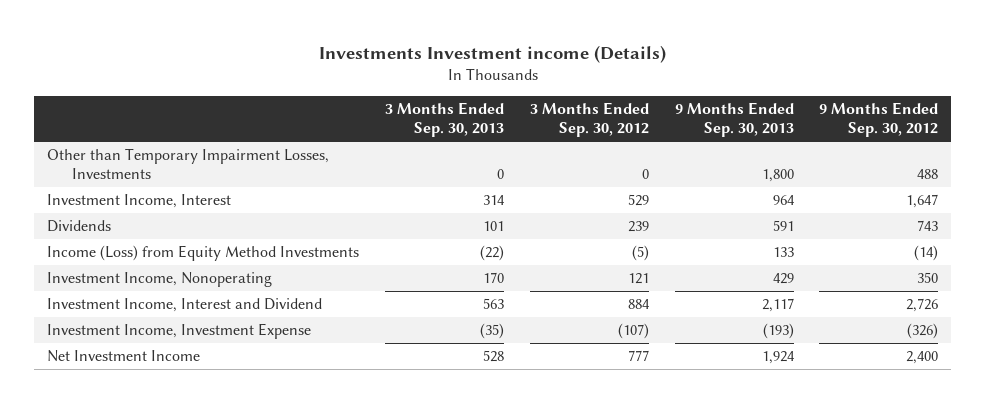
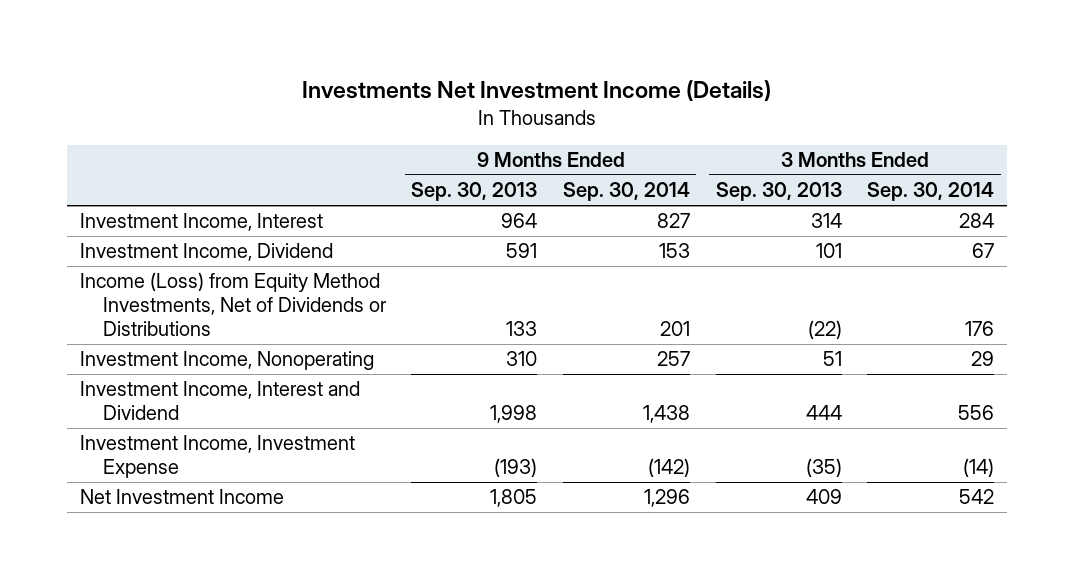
- Investments Investment income (Details)
+ Investments Net Investment Income (Details)
- | 3 Months Ended Sep. 30, 2013 | 3 Months Ended Sep. 30, 2012 | 9 Months Ended Sep. 30, 2013 | 9 Months Ended Sep. 30, 2012
+ | 9 Months Ended Sep. 30, 2013 | 9 Months Ended Sep. 30, 2014 | 3 Months Ended Sep. 30, 2013 | 3 Months Ended Sep. 30, 2014
- Other than Temporary Impairment Losses, Investments | 0 | 0 | 1,800 | 488
- Dividends | 101 | 239 | 591 | 743
- Income (Loss) from Equity Method Investments | (22) | (5) | 133 | (14)
- Investment Income, Nonoperating | 170 | 121 | 429 | 350
- Investment Income, Interest and Dividend | 563 | 884 | 2,117 | 2,726
+ Investment Income, Dividend | 591 | 153 | 101 | 67
+ Income (Loss) from Equity Method Investments, Net of Dividends or Distributions | 133 | 201 | (22) | 176
+ Investment Income, Nonoperating | 310 | 257 | 51 | 29
+ Investment Income, Interest and Dividend | 1,998 | 1,438 | 444 | 556
- Net Investment Income | 528 | 777 | 1,924 | 2,400
+ Net Investment Income | 1,805 | 1,296 | 409 | 542

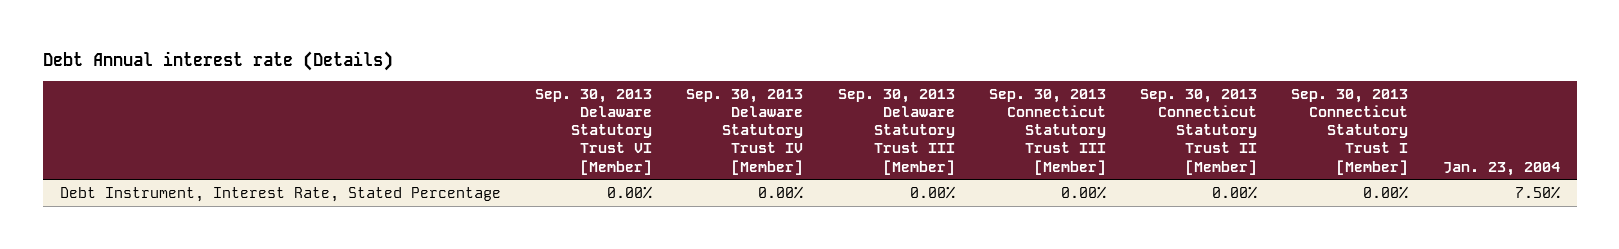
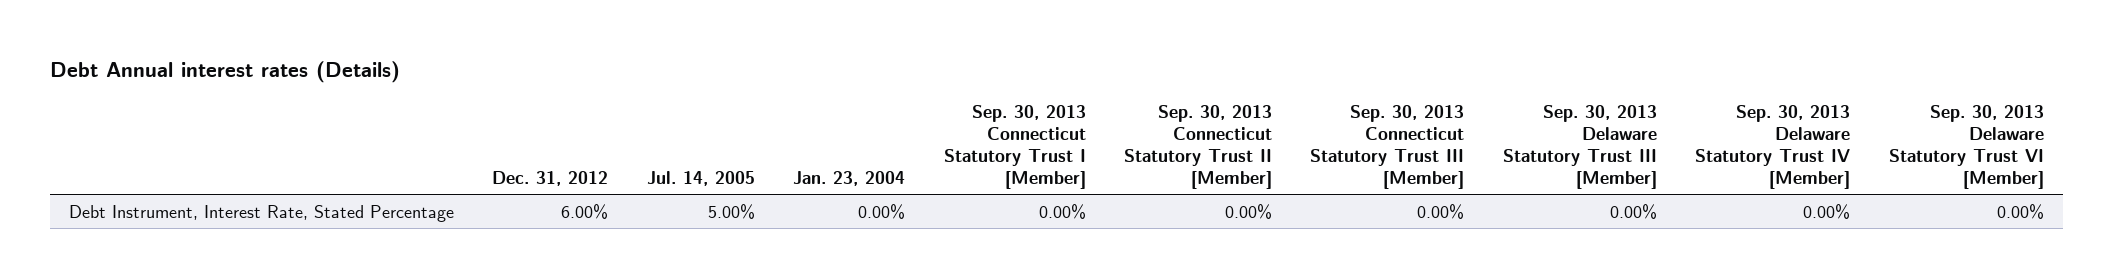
- Debt Annual interest rate (Details)
+ Debt Annual interest rates (Details)
- | Sep. 30, 2013 Delaware Statutory Trust VI [Member] | Sep. 30, 2013 Delaware Statutory Trust IV [Member] | Sep. 30, 2013 Delaware Statutory Trust III [Member] | Sep. 30, 2013 Connecticut Statutory Trust III [Member] | Sep. 30, 2013 Connecticut Statutory Trust II [Member] | Sep. 30, 2013 Connecticut Statutory Trust I [Member] | Jan. 23, 2004
+ | Dec. 31, 2012 | Jul. 14, 2005 | Jan. 23, 2004 | Sep. 30, 2013 Connecticut Statutory Trust I [Member] | Sep. 30, 2013 Connecticut Statutory Trust II [Member] | Sep. 30, 2013 Connecticut Statutory Trust III [Member] | Sep. 30, 2013 Delaware Statutory Trust III [Member] | Sep. 30, 2013 Delaware Statutory Trust IV [Member] | Sep. 30, 2013 Delaware Statutory Trust VI [Member]
- Debt Instrument, Interest Rate, Stated Percentage | 0.00% | 0.00% | 0.00% | 0.00% | 0.00% | 0.00% | 7.50%
+ Debt Instrument, Interest Rate, Stated Percentage | 6.00% | 5.00% | 0.00% | 0.00% | 0.00% | 0.00% | 0.00% | 0.00% | 0.00%

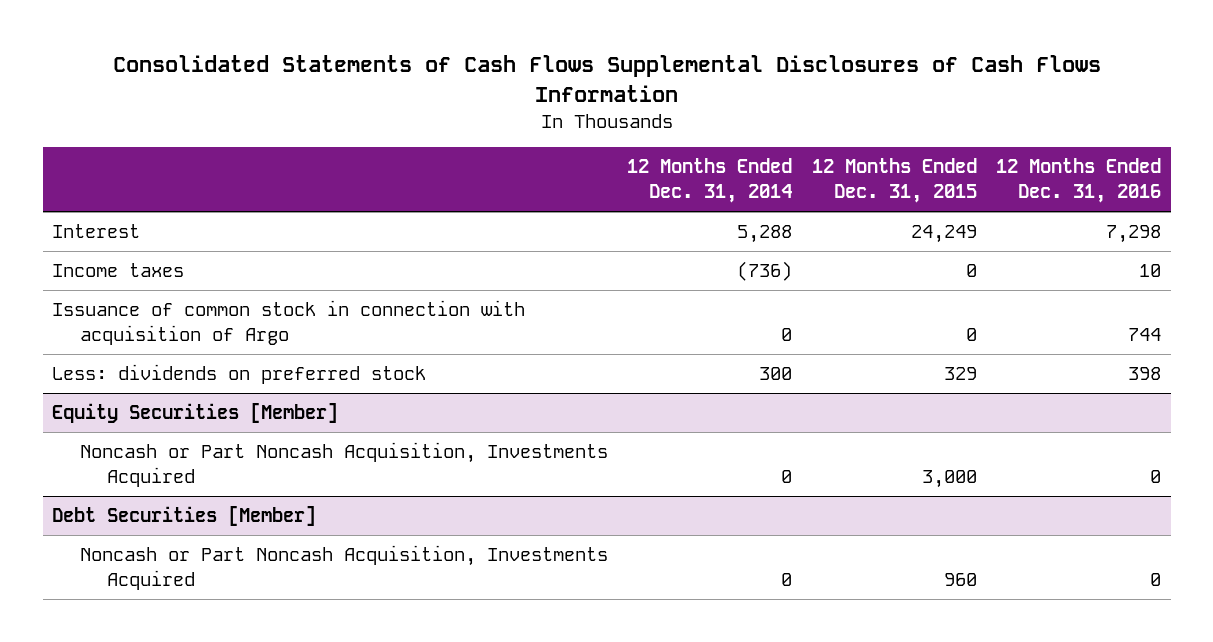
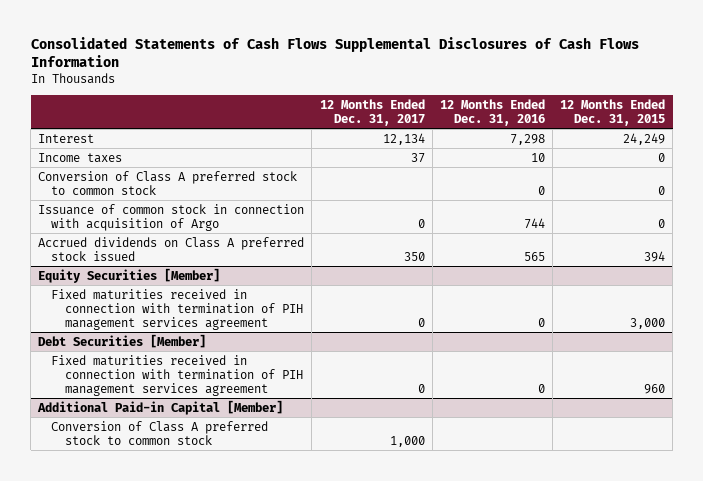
- | 12 Months Ended Dec. 31, 2014 | 12 Months Ended Dec. 31, 2015 | 12 Months Ended Dec. 31, 2016
+ | 12 Months Ended Dec. 31, 2017 | 12 Months Ended Dec. 31, 2016 | 12 Months Ended Dec. 31, 2015
+ Conversion of Class A preferred stock to common stock | | 0 | 0
- Less: dividends on preferred stock | 300 | 329 | 398
+ Accrued dividends on Class A preferred stock issued | 350 | 565 | 394
@ Equity Securities [Member]
- Noncash or Part Noncash Acquisition, Investments Acquired | 0 | 3,000 | 0
+ Fixed maturities received in connection with termination of PIH management services agreement | 0 | 0 | 3,000
@ Debt Securities [Member]
- Noncash or Part Noncash Acquisition, Investments Acquired | 0 | 960 | 0
+ Fixed maturities received in connection with termination of PIH management services agreement | 0 | 0 | 960
+ Additional Paid-in Capital [Member]
+ Conversion of Class A preferred stock to common stock | 1,000 | |

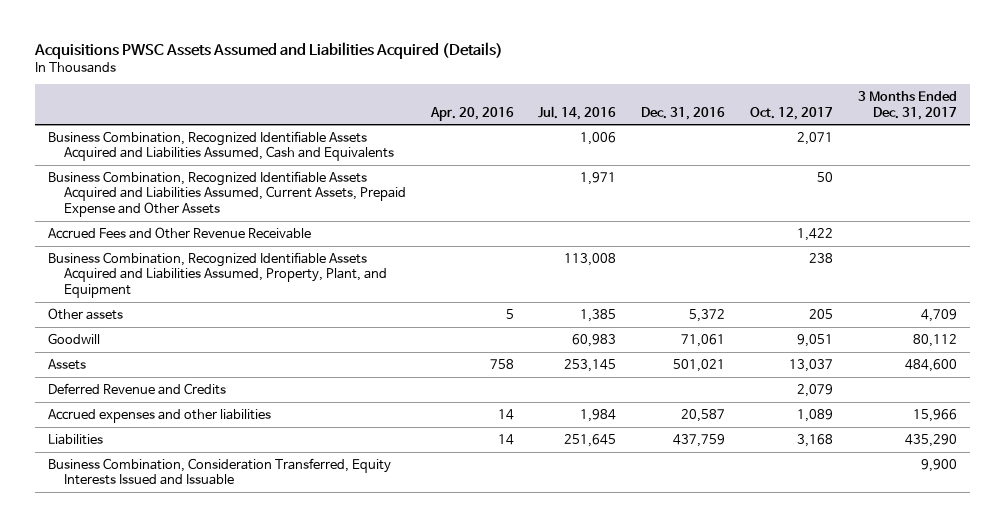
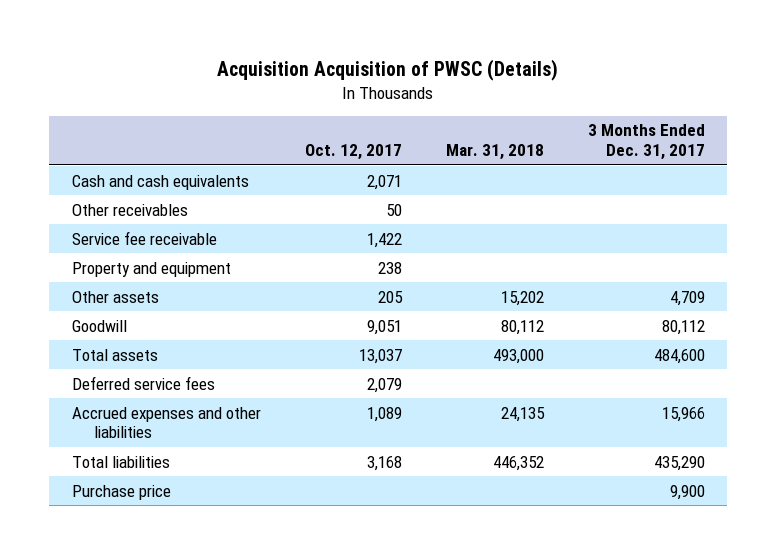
- Acquisitions PWSC Assets Assumed and Liabilities Acquired (Details)
+ Acquisition Acquisition of PWSC (Details)
- | Apr. 20, 2016 | Jul. 14, 2016 | Dec. 31, 2016 | Oct. 12, 2017 | 3 Months Ended Dec. 31, 2017
+ | Oct. 12, 2017 | Mar. 31, 2018 | 3 Months Ended Dec. 31, 2017
- Business Combination, Recognized Identifiable Assets Acquired and Liabilities Assumed, Cash and Equivalents | | 1,006 | | 2,071 |
- Business Combination, Recognized Identifiable Assets Acquired and Liabilities Assumed, Current Assets, Prepaid Expense and Other Assets | | 1,971 | | 50 |
- Accrued Fees and Other Revenue Receivable | | | | 1,422 |
- Business Combination, Recognized Identifiable Assets Acquired and Liabilities Assumed, Property, Plant, and Equipment | | 113,008 | | 238 |
+ Cash and cash equivalents | 2,071 | |
+ Other receivables | 50 | |
+ Service fee receivable | 1,422 | |
+ Property and equipment | 238 | |
- Assets | 758 | 253,145 | 501,021 | 13,037 | 484,600
- Deferred Revenue and Credits | | | | 2,079 |
+ Total assets | 13,037 | 493,000 | 484,600
+ Deferred service fees | 2,079 | |
- Liabilities | 14 | 251,645 | 437,759 | 3,168 | 435,290
- Business Combination, Consideration Transferred, Equity Interests Issued and Issuable | | | | | 9,900
+ Total liabilities | 3,168 | 446,352 | 435,290
+ Purchase price | | | 9,900

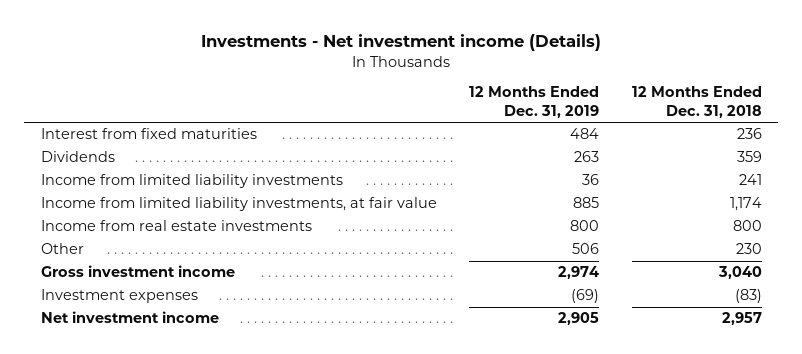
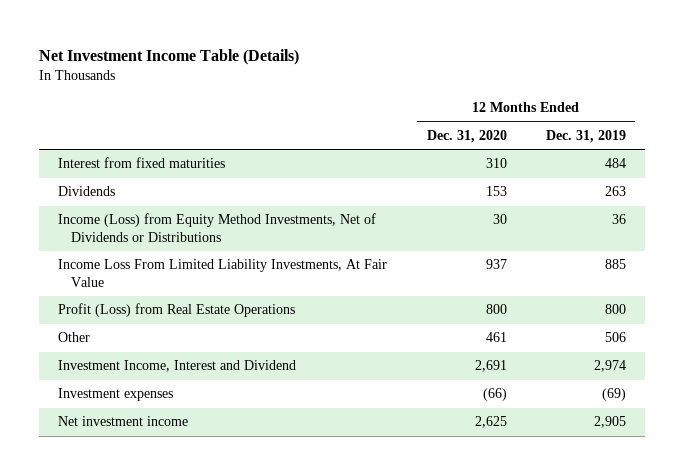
- Investments - Net investment income (Details)
+ Net Investment Income Table (Details)
- | 12 Months Ended Dec. 31, 2019 | 12 Months Ended Dec. 31, 2018
+ | 12 Months Ended Dec. 31, 2020 | 12 Months Ended Dec. 31, 2019
- Income from limited liability investments | 36 | 241
- Income from limited liability investments, at fair value | 885 | 1,174
- Income from real estate investments | 800 | 800
+ Income (Loss) from Equity Method Investments, Net of Dividends or Distributions | 30 | 36
+ Income Loss From Limited Liability Investments, At Fair Value | 937 | 885
+ Profit (Loss) from Real Estate Operations | 800 | 800
- Gross investment income | 2,974 | 3,040
+ Investment Income, Interest and Dividend | 2,691 | 2,974

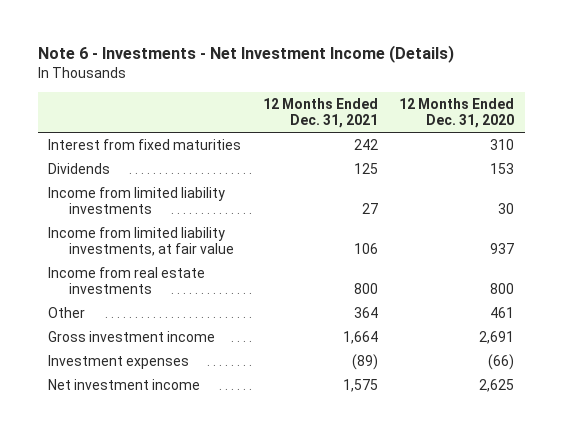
- Net Investment Income Table (Details)
+ Note 6 - Investments - Net Investment Income (Details)
- | 12 Months Ended Dec. 31, 2020 | 12 Months Ended Dec. 31, 2019
+ | 12 Months Ended Dec. 31, 2021 | 12 Months Ended Dec. 31, 2020
- Income (Loss) from Equity Method Investments, Net of Dividends or Distributions | 30 | 36
- Income Loss From Limited Liability Investments, At Fair Value | 937 | 885
- Profit (Loss) from Real Estate Operations | 800 | 800
+ Income from limited liability investments | 27 | 30
+ Income from limited liability investments, at fair value | 106 | 937
+ Income from real estate investments | 800 | 800
- Investment Income, Interest and Dividend | 2,691 | 2,974
+ Gross investment income | 1,664 | 2,691

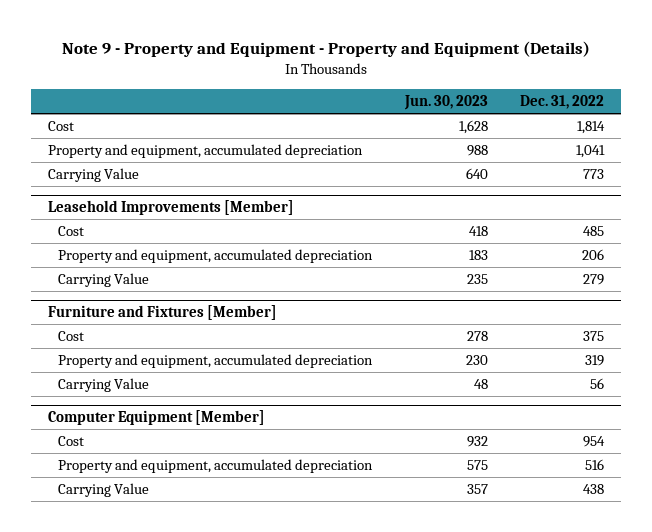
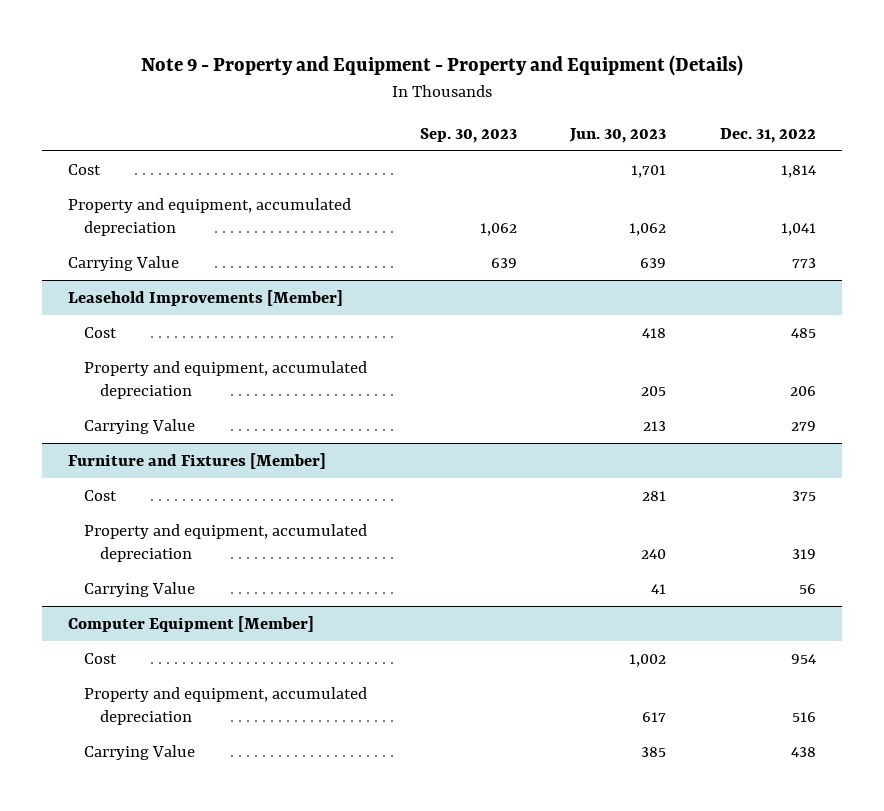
- | Jun. 30, 2023 | Dec. 31, 2022
+ | Sep. 30, 2023 | Jun. 30, 2023 | Dec. 31, 2022
- Cost | 1,628 | 1,814
- Property and equipment, accumulated depreciation | 988 | 1,041
- Carrying Value | 640 | 773
+ Cost | | 1,701 | 1,814
+ Property and equipment, accumulated depreciation | 1,062 | 1,062 | 1,041
+ Carrying Value | 639 | 639 | 773
@ Leasehold Improvements [Member]
- Property and equipment, accumulated depreciation | 183 | 206
- Carrying Value | 235 | 279
+ Property and equipment, accumulated depreciation | | 205 | 206
+ Carrying Value | | 213 | 279
@ Furniture and Fixtures [Member]
- Cost | 278 | 375
- Property and equipment, accumulated depreciation | 230 | 319
- Carrying Value | 48 | 56
+ Cost | | 281 | 375
+ Property and equipment, accumulated depreciation | | 240 | 319
+ Carrying Value | | 41 | 56
@ Computer Equipment [Member]
- Cost | 932 | 954
- Property and equipment, accumulated depreciation | 575 | 516
- Carrying Value | 357 | 438
+ Cost | | 1,002 | 954
+ Property and equipment, accumulated depreciation | | 617 | 516
+ Carrying Value | | 385 | 438

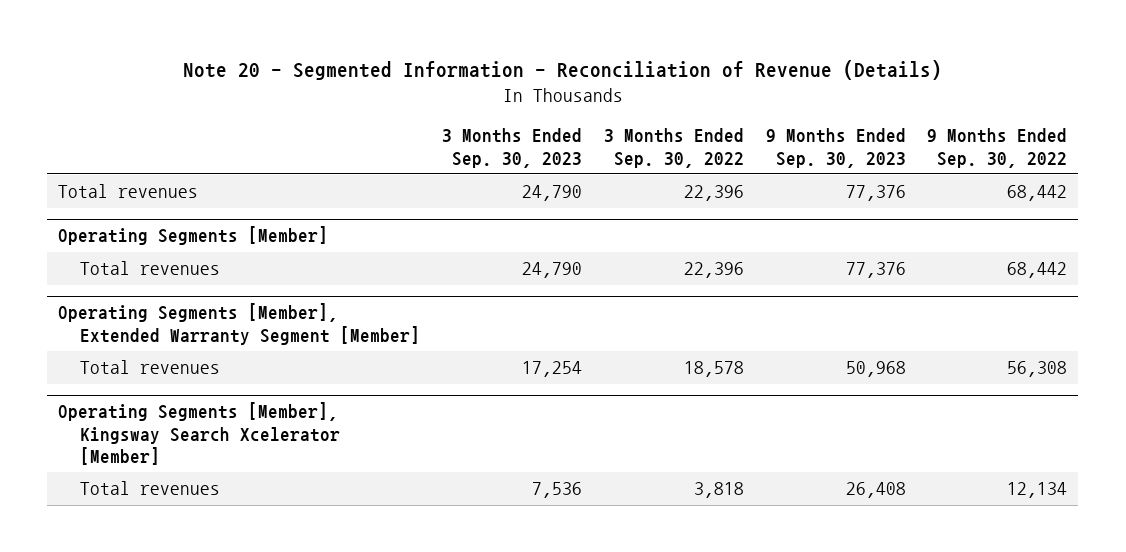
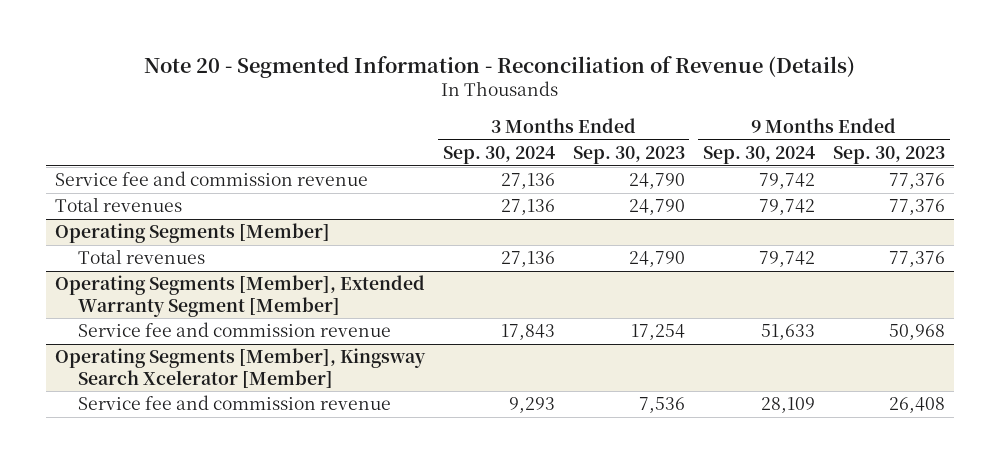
- | 3 Months Ended Sep. 30, 2023 | 3 Months Ended Sep. 30, 2022 | 9 Months Ended Sep. 30, 2023 | 9 Months Ended Sep. 30, 2022
+ | 3 Months Ended Sep. 30, 2024 | 3 Months Ended Sep. 30, 2023 | 9 Months Ended Sep. 30, 2024 | 9 Months Ended Sep. 30, 2023
+ Service fee and commission revenue | 27,136 | 24,790 | 79,742 | 77,376
@ Operating Segments [Member], Extended Warranty Segment [Member]
- Total revenues | 17,254 | 18,578 | 50,968 | 56,308
+ Service fee and commission revenue | 17,843 | 17,254 | 51,633 | 50,968
@ Operating Segments [Member], Kingsway Search Xcelerator [Member]
- Total revenues | 7,536 | 3,818 | 26,408 | 12,134
+ Service fee and commission revenue | 9,293 | 7,536 | 28,109 | 26,408

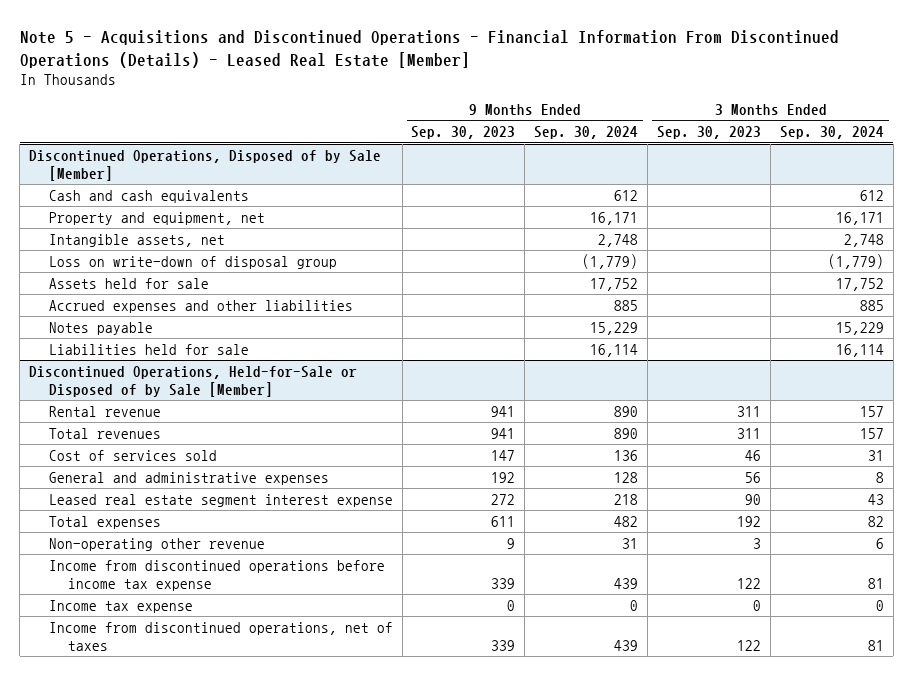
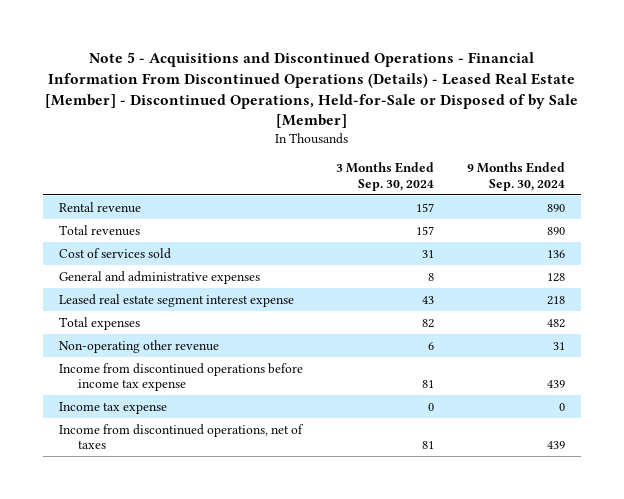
- Note 5 - Acquisitions and Discontinued Operations - Financial Information From Discontinued Operations (Details) - Leased Real Estate [Member]
+ Note 5 - Acquisitions and Discontinued Operations - Financial Information From Discontinued Operations (Details) - Leased Real Estate [Member] - Discontinued Operations, Held-for-Sale or Disposed of by Sale [Member]
- | 9 Months Ended Sep. 30, 2023 | 9 Months Ended Sep. 30, 2024 | 3 Months Ended Sep. 30, 2023 | 3 Months Ended Sep. 30, 2024
+ | 3 Months Ended Sep. 30, 2024 | 9 Months Ended Sep. 30, 2024
- Discontinued Operations, Disposed of by Sale [Member]
- Cash and cash equivalents | | 612 | | 612
- Property and equipment, net | | 16,171 | | 16,171
- Intangible assets, net | | 2,748 | | 2,748
- Loss on write-down of disposal group | | (1,779) | | (1,779)
- Assets held for sale | | 17,752 | | 17,752
- Accrued expenses and other liabilities | | 885 | | 885
- Notes payable | | 15,229 | | 15,229
- Liabilities held for sale | | 16,114 | | 16,114
- Discontinued Operations, Held-for-Sale or Disposed of by Sale [Member]

